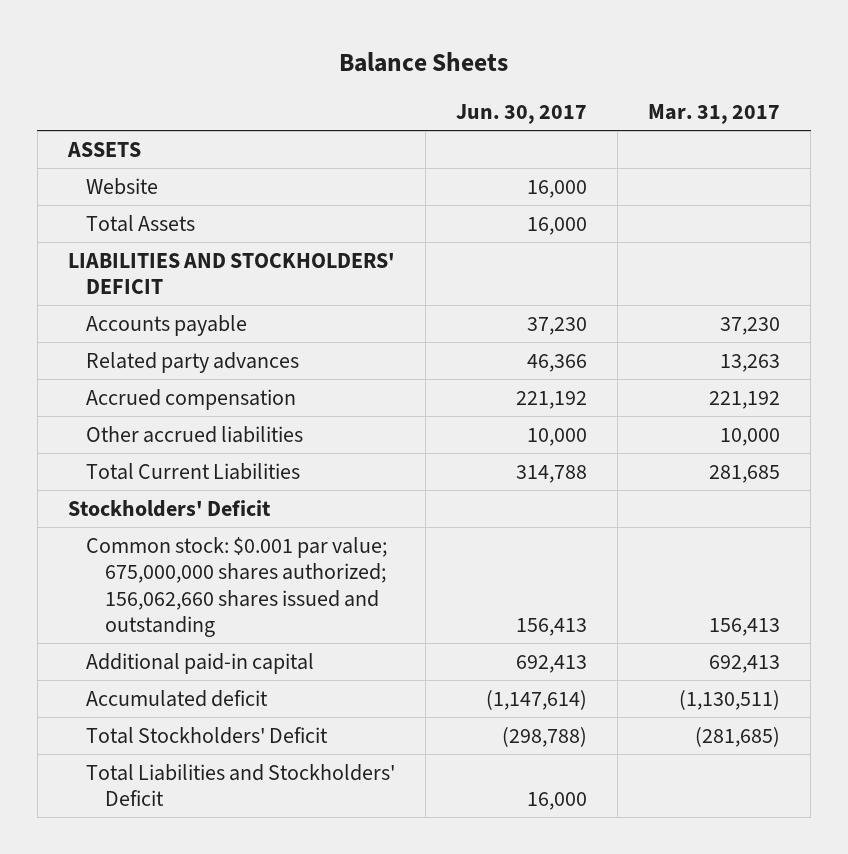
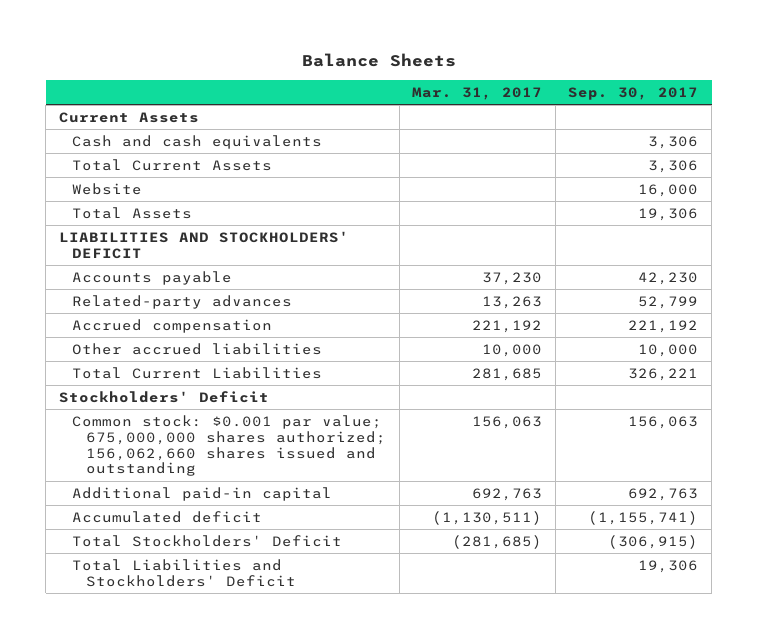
- | Jun. 30, 2017 | Mar. 31, 2017
+ | Mar. 31, 2017 | Sep. 30, 2017
- ASSETS
+ Current Assets
+ Cash and cash equivalents | | 3,306
+ Total Current Assets | | 3,306
- Related party advances | 46,366 | 13,263
+ Related-party advances | 13,263 | 52,799
- Common stock: $0.001 par value; 675,000,000 shares authorized; 156,062,660 shares issued and outstanding | 156,413 | 156,413
- Additional paid-in capital | 692,413 | 692,413
+ Common stock: $0.001 par value; 675,000,000 shares authorized; 156,062,660 shares issued and outstanding | 156,063 | 156,063
+ Additional paid-in capital | 692,763 | 692,763

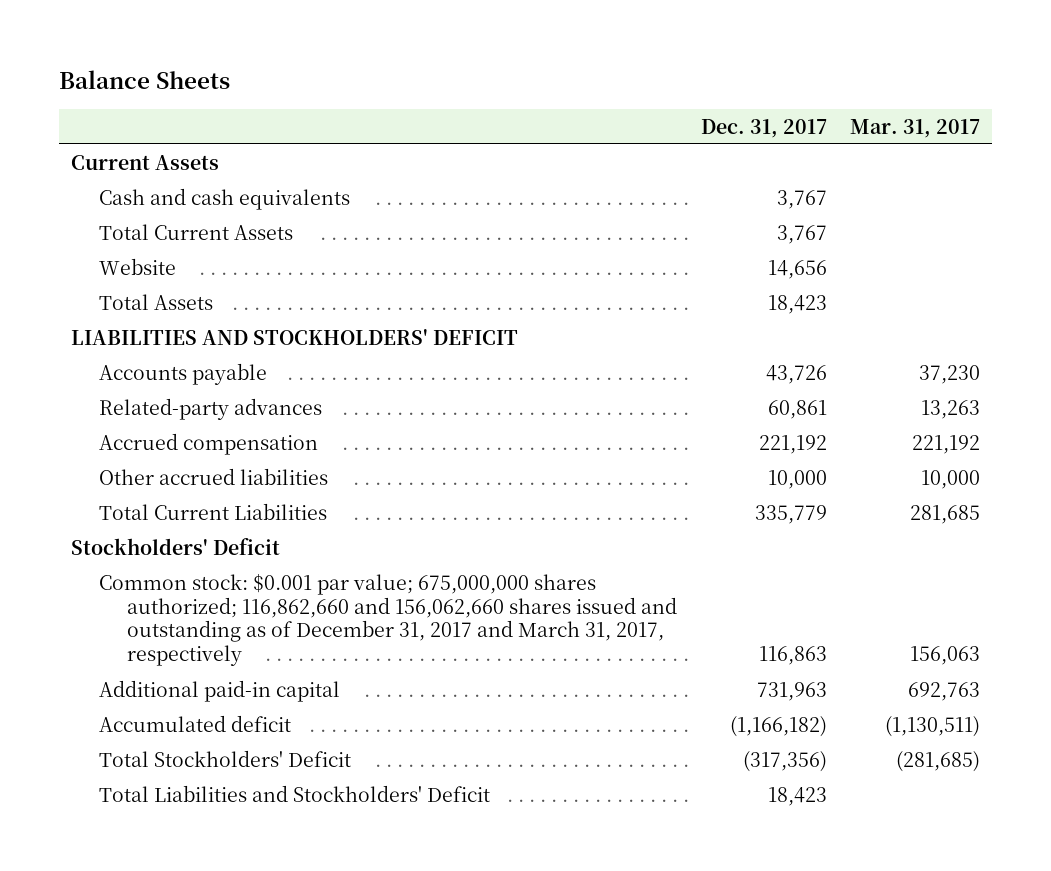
- | Mar. 31, 2017 | Sep. 30, 2017
+ | Dec. 31, 2017 | Mar. 31, 2017
- Common stock: $0.001 par value; 675,000,000 shares authorized; 156,062,660 shares issued and outstanding | 156,063 | 156,063
+ Common stock: $0.001 par value; 675,000,000 shares authorized; 116,862,660 and 156,062,660 shares issued and outstanding as of December 31, 2017 and March 31, 2017, respectively | 116,863 | 156,063

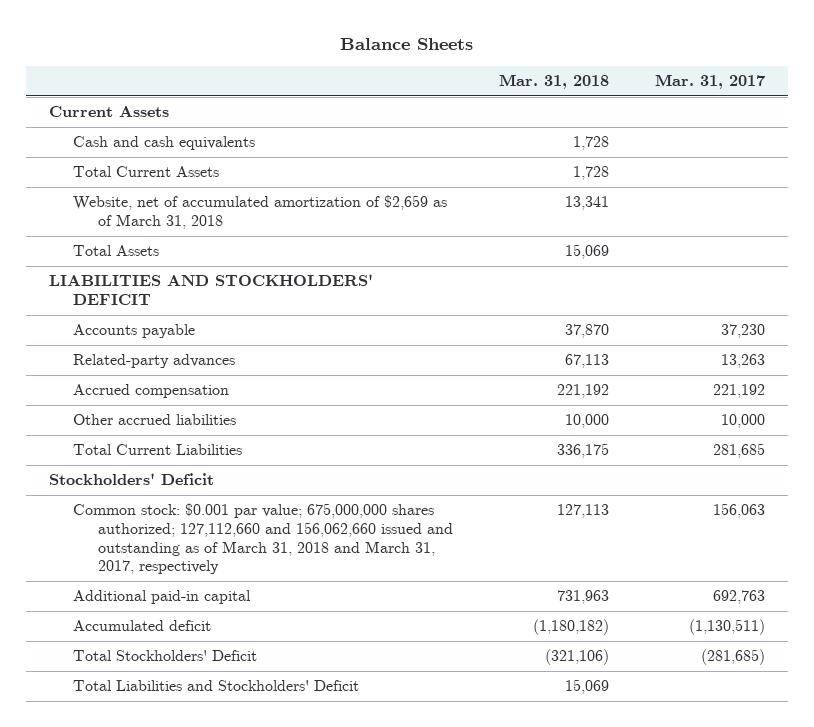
- | Dec. 31, 2017 | Mar. 31, 2017
+ | Mar. 31, 2018 | Mar. 31, 2017
- Website | 14,656 |
+ Website, net of accumulated amortization of $2,659 as of March 31, 2018 | 13,341 |
- Common stock: $0.001 par value; 675,000,000 shares authorized; 116,862,660 and 156,062,660 shares issued and outstanding as of December 31, 2017 and March 31, 2017, respectively | 116,863 | 156,063
+ Common stock: $0.001 par value; 675,000,000 shares authorized; 127,112,660 and 156,062,660 issued and outstanding as of March 31, 2018 and March 31, 2017, respectively | 127,113 | 156,063

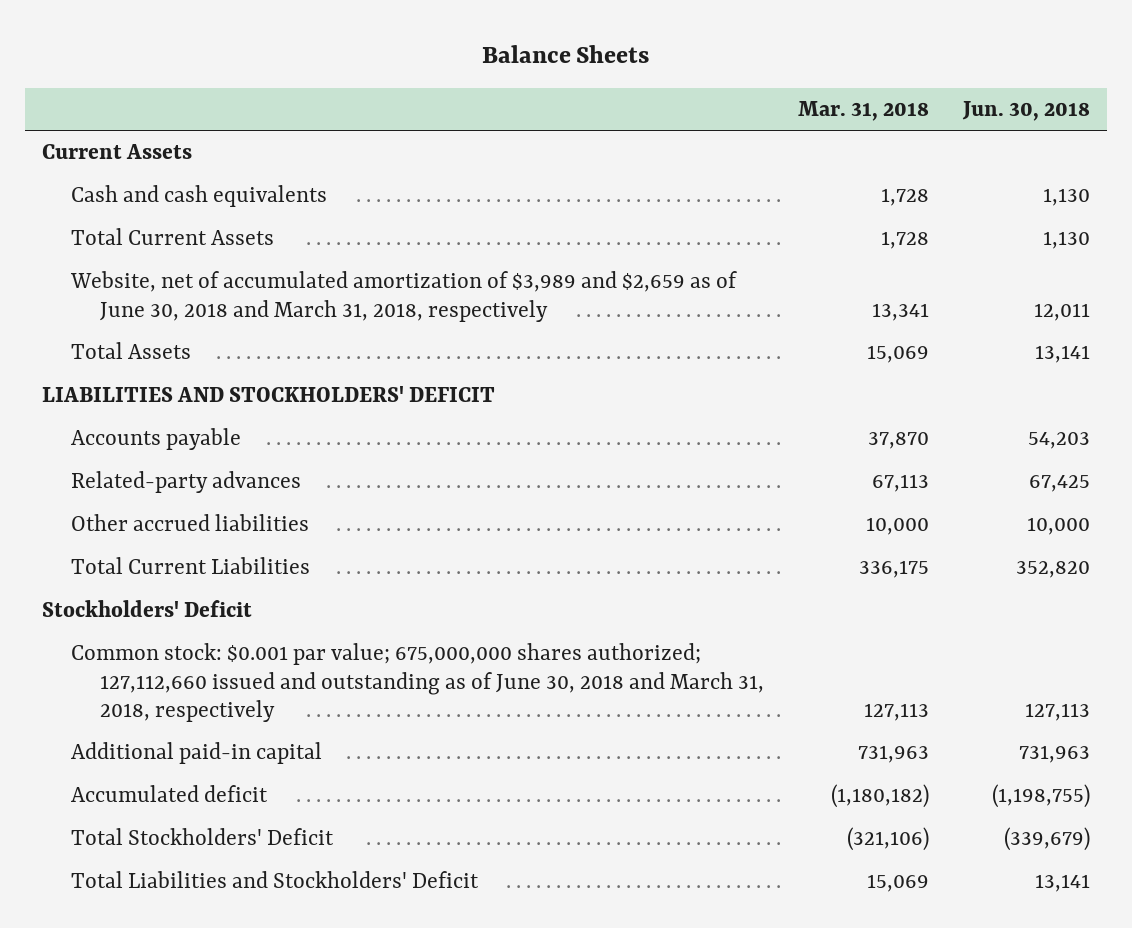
- | Mar. 31, 2018 | Mar. 31, 2017
+ | Mar. 31, 2018 | Jun. 30, 2018
- Website, net of accumulated amortization of $2,659 as of March 31, 2018 | 13,341 |
+ Website, net of accumulated amortization of $3,989 and $2,659 as of June 30, 2018 and March 31, 2018, respectively | 13,341 | 12,011
- Accrued compensation | 221,192 | 221,192
- Common stock: $0.001 par value; 675,000,000 shares authorized; 127,112,660 and 156,062,660 issued and outstanding as of March 31, 2018 and March 31, 2017, respectively | 127,113 | 156,063
+ Common stock: $0.001 par value; 675,000,000 shares authorized; 127,112,660 issued and outstanding as of June 30, 2018 and March 31, 2018, respectively | 127,113 | 127,113

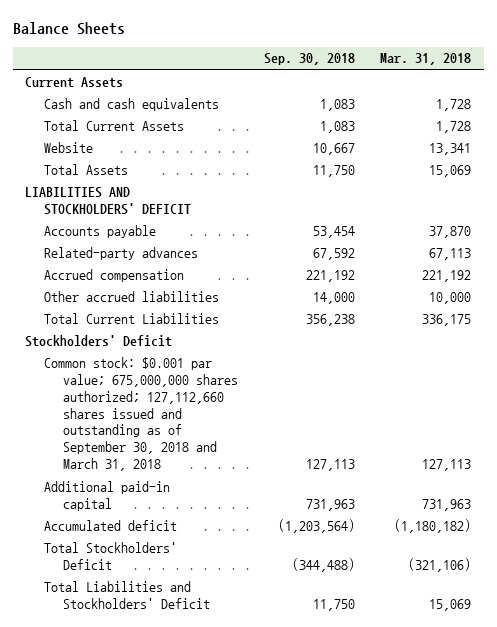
- | Mar. 31, 2018 | Jun. 30, 2018
+ | Sep. 30, 2018 | Mar. 31, 2018
- Website, net of accumulated amortization of $3,989 and $2,659 as of June 30, 2018 and March 31, 2018, respectively | 13,341 | 12,011
+ Website | 10,667 | 13,341
+ Accrued compensation | 221,192 | 221,192
- Common stock: $0.001 par value; 675,000,000 shares authorized; 127,112,660 issued and outstanding as of June 30, 2018 and March 31, 2018, respectively | 127,113 | 127,113
+ Common stock: $0.001 par value; 675,000,000 shares authorized; 127,112,660 shares issued and outstanding as of September 30, 2018 and March 31, 2018 | 127,113 | 127,113

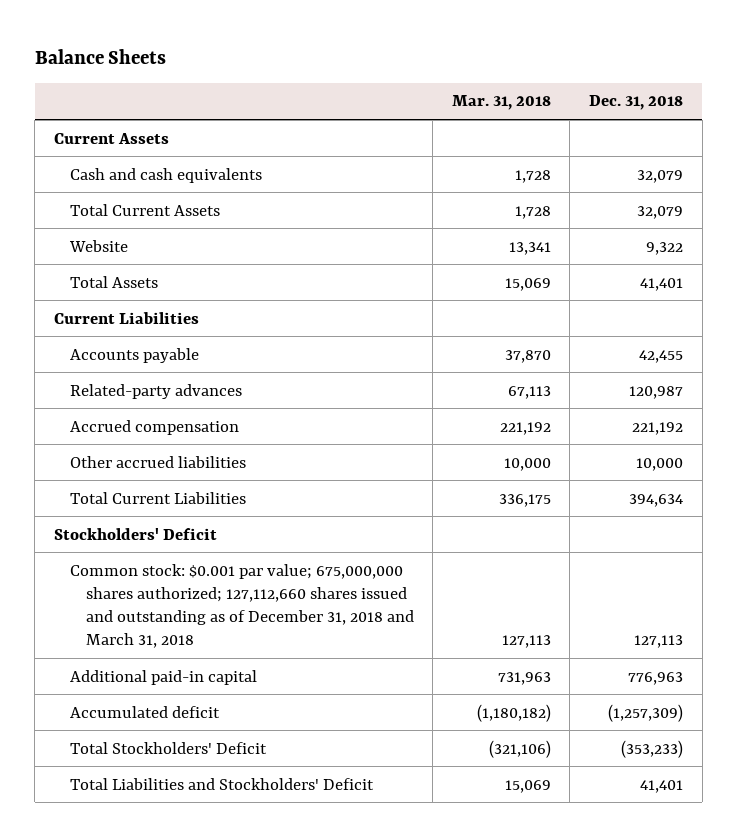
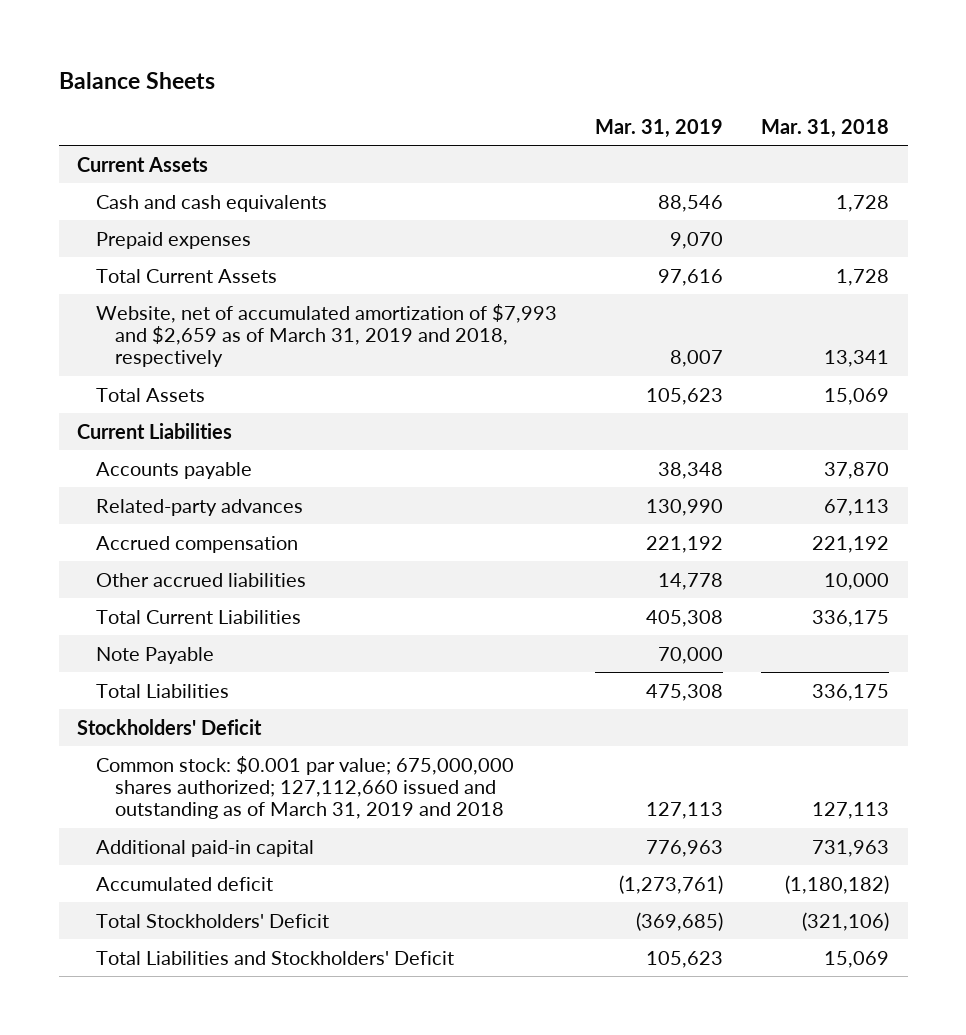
- | Mar. 31, 2018 | Dec. 31, 2018
+ | Mar. 31, 2019 | Mar. 31, 2018
+ Prepaid expenses | 9,070 |
- Website | 13,341 | 9,322
+ Website, net of accumulated amortization of $7,993 and $2,659 as of March 31, 2019 and 2018, respectively | 8,007 | 13,341
+ Note Payable | 70,000 |
+ Total Liabilities | 475,308 | 336,175
- Common stock: $0.001 par value; 675,000,000 shares authorized; 127,112,660 shares issued and outstanding as of December 31, 2018 and March 31, 2018 | 127,113 | 127,113
+ Common stock: $0.001 par value; 675,000,000 shares authorized; 127,112,660 issued and outstanding as of March 31, 2019 and 2018 | 127,113 | 127,113

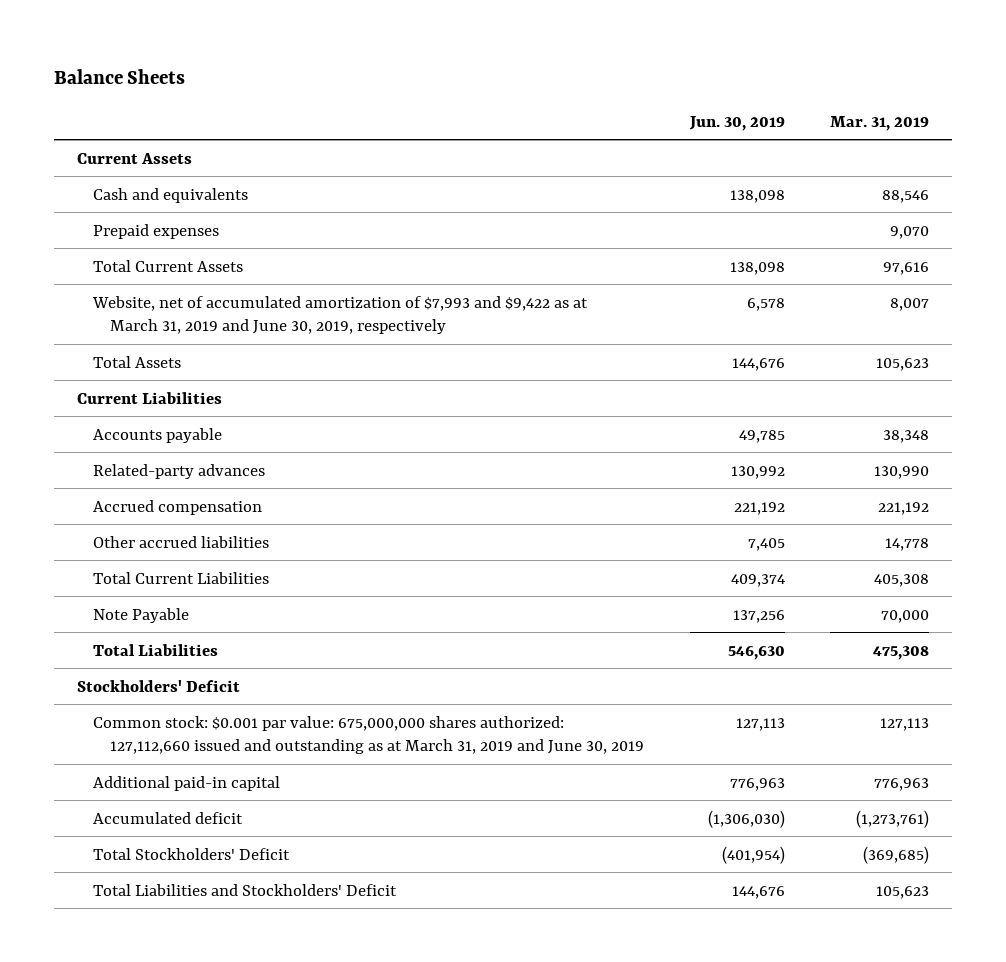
- | Mar. 31, 2019 | Mar. 31, 2018
+ | Jun. 30, 2019 | Mar. 31, 2019
- Cash and cash equivalents | 88,546 | 1,728
+ Cash and equivalents | 138,098 | 88,546
- Website, net of accumulated amortization of $7,993 and $2,659 as of March 31, 2019 and 2018, respectively | 8,007 | 13,341
+ Website, net of accumulated amortization of $7,993 and $9,422 as at March 31, 2019 and June 30, 2019, respectively | 6,578 | 8,007
- Common stock: $0.001 par value; 675,000,000 shares authorized; 127,112,660 issued and outstanding as of March 31, 2019 and 2018 | 127,113 | 127,113
+ Common stock: $0.001 par value: 675,000,000 shares authorized: 127,112,660 issued and outstanding as at March 31, 2019 and June 30, 2019 | 127,113 | 127,113

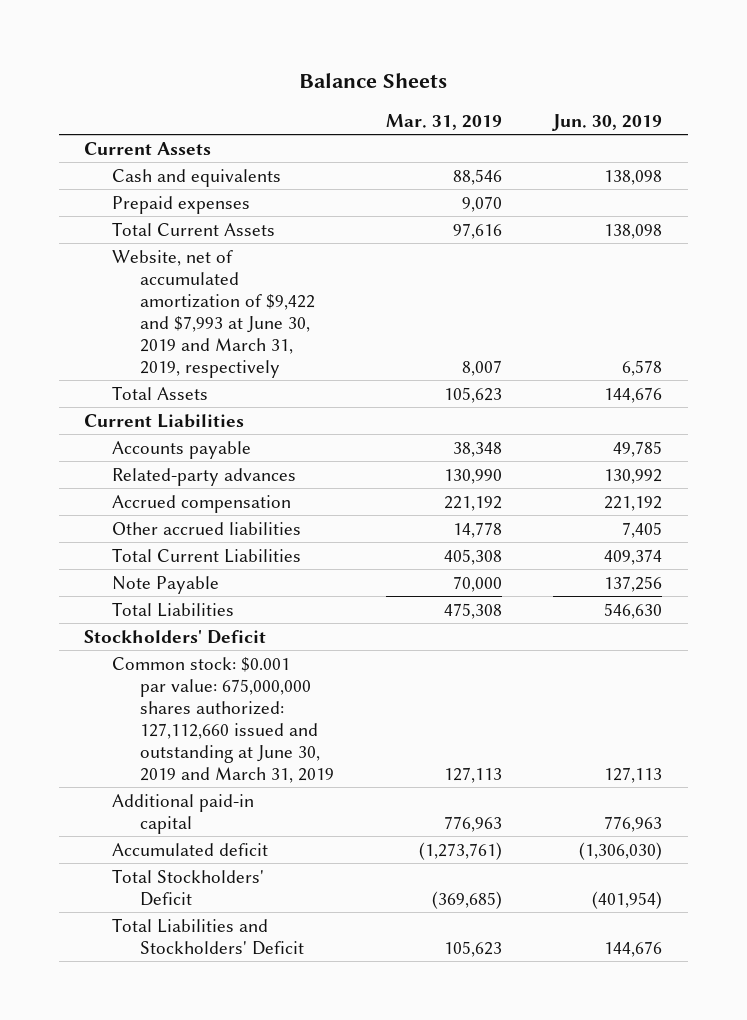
- | Jun. 30, 2019 | Mar. 31, 2019
+ | Mar. 31, 2019 | Jun. 30, 2019
- Website, net of accumulated amortization of $7,993 and $9,422 as at March 31, 2019 and June 30, 2019, respectively | 6,578 | 8,007
+ Website, net of accumulated amortization of $9,422 and $7,993 at June 30, 2019 and March 31, 2019, respectively | 8,007 | 6,578
- Common stock: $0.001 par value: 675,000,000 shares authorized: 127,112,660 issued and outstanding as at March 31, 2019 and June 30, 2019 | 127,113 | 127,113
+ Common stock: $0.001 par value: 675,000,000 shares authorized: 127,112,660 issued and outstanding at June 30, 2019 and March 31, 2019 | 127,113 | 127,113

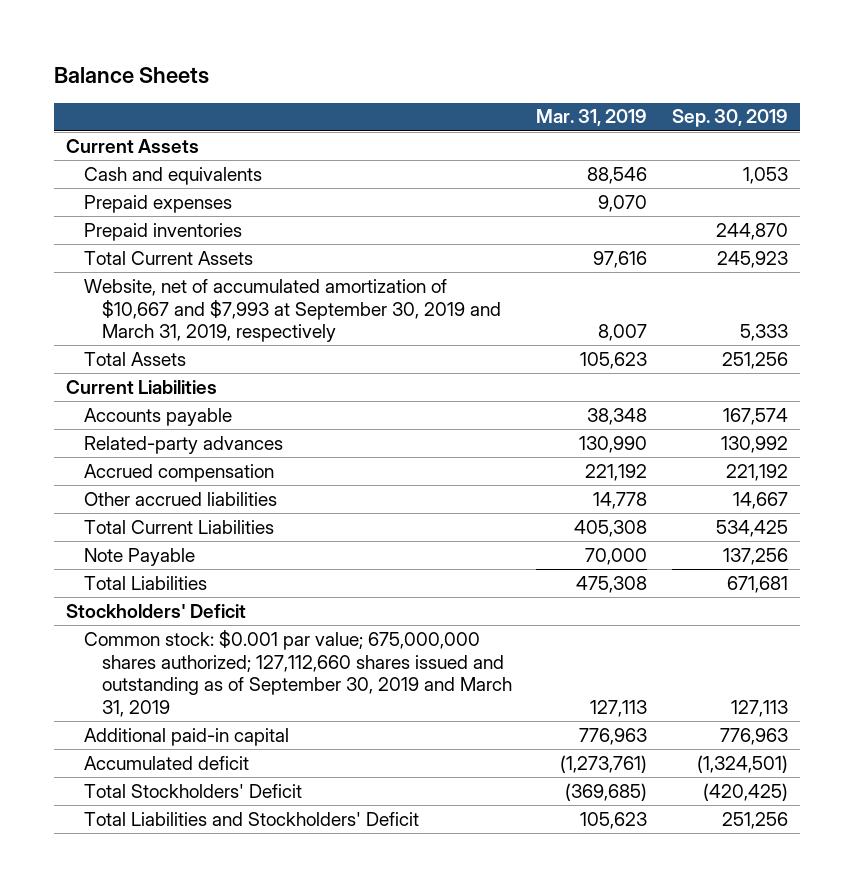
- | Mar. 31, 2019 | Jun. 30, 2019
+ | Mar. 31, 2019 | Sep. 30, 2019
+ Prepaid inventories | | 244,870
- Website, net of accumulated amortization of $9,422 and $7,993 at June 30, 2019 and March 31, 2019, respectively | 8,007 | 6,578
+ Website, net of accumulated amortization of $10,667 and $7,993 at September 30, 2019 and March 31, 2019, respectively | 8,007 | 5,333
- Common stock: $0.001 par value: 675,000,000 shares authorized: 127,112,660 issued and outstanding at June 30, 2019 and March 31, 2019 | 127,113 | 127,113
+ Common stock: $0.001 par value; 675,000,000 shares authorized; 127,112,660 shares issued and outstanding as of September 30, 2019 and March 31, 2019 | 127,113 | 127,113

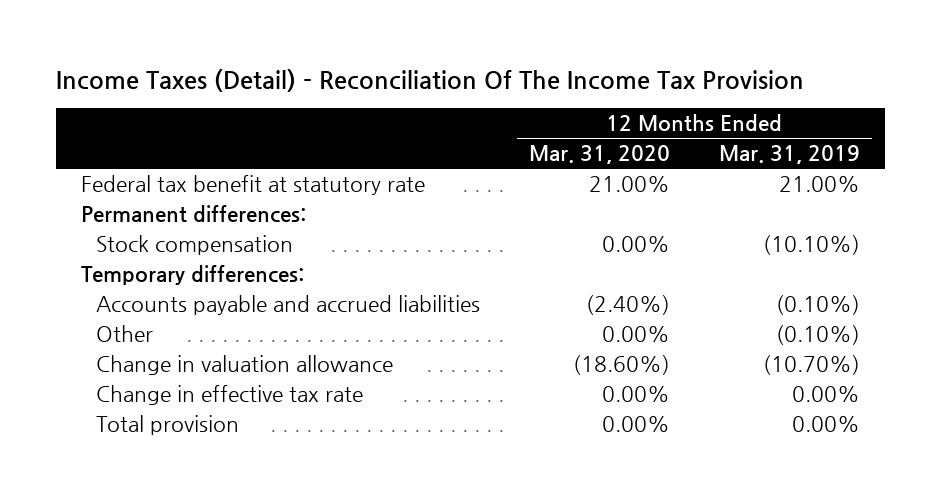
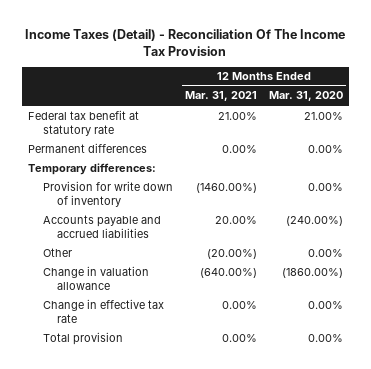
- | 12 Months Ended Mar. 31, 2020 | 12 Months Ended Mar. 31, 2019
+ | 12 Months Ended Mar. 31, 2021 | 12 Months Ended Mar. 31, 2020
- Permanent differences:
- Stock compensation | 0.00% | (10.10%)
+ Permanent differences | 0.00% | 0.00%
- Accounts payable and accrued liabilities | (2.40%) | (0.10%)
+ Provision for write down of inventory | (1460.00%) | 0.00%
+ Accounts payable and accrued liabilities | 20.00% | (240.00%)
- Change in valuation allowance | (18.60%) | (10.70%)
+ Change in valuation allowance | (640.00%) | (1860.00%)

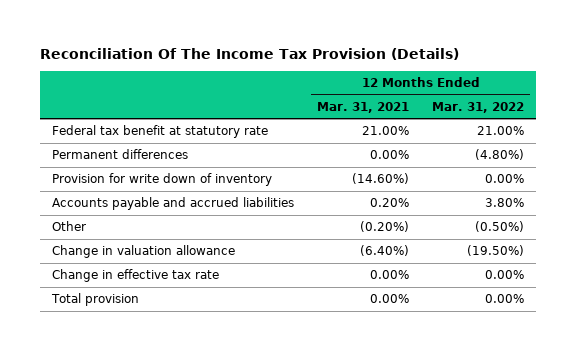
- Income Taxes (Detail) - Reconciliation Of The Income Tax Provision
+ Reconciliation Of The Income Tax Provision (Details)
- | 12 Months Ended Mar. 31, 2021 | 12 Months Ended Mar. 31, 2020
+ | 12 Months Ended Mar. 31, 2021 | 12 Months Ended Mar. 31, 2022
- Temporary differences:
- Provision for write down of inventory | (1460.00%) | 0.00%
- Accounts payable and accrued liabilities | 20.00% | (240.00%)
- Other | (20.00%) | 0.00%
- Change in valuation allowance | (640.00%) | (1860.00%)
+ Provision for write down of inventory | (14.60%) | 0.00%
+ Accounts payable and accrued liabilities | 0.20% | 3.80%
+ Other | (0.20%) | (0.50%)
+ Change in valuation allowance | (6.40%) | (19.50%)

